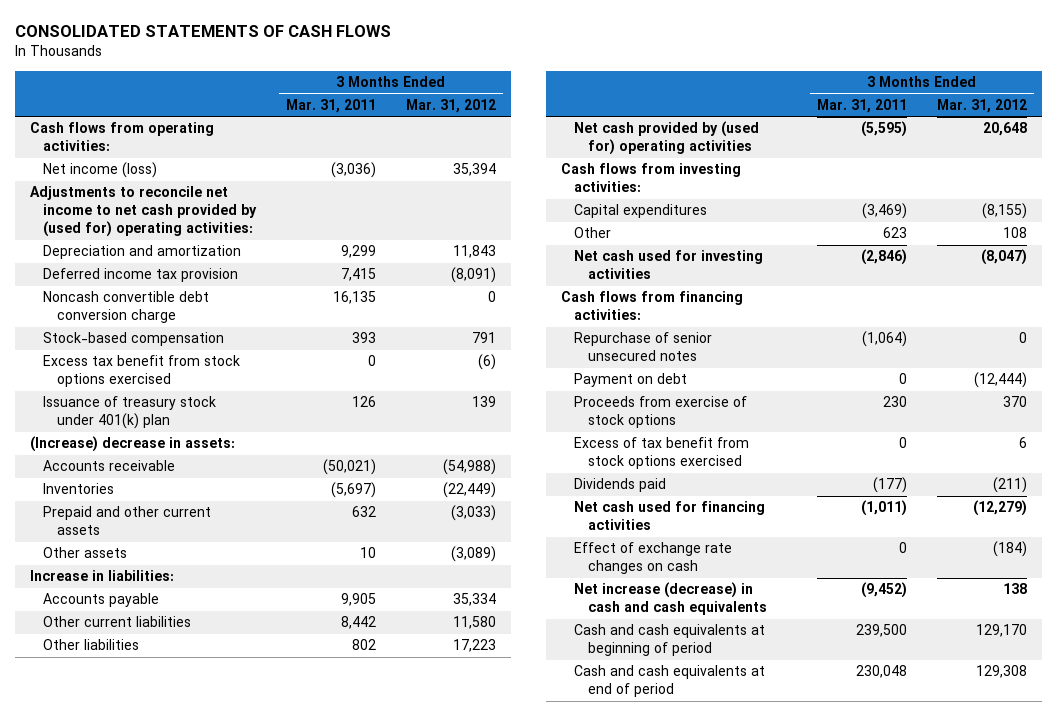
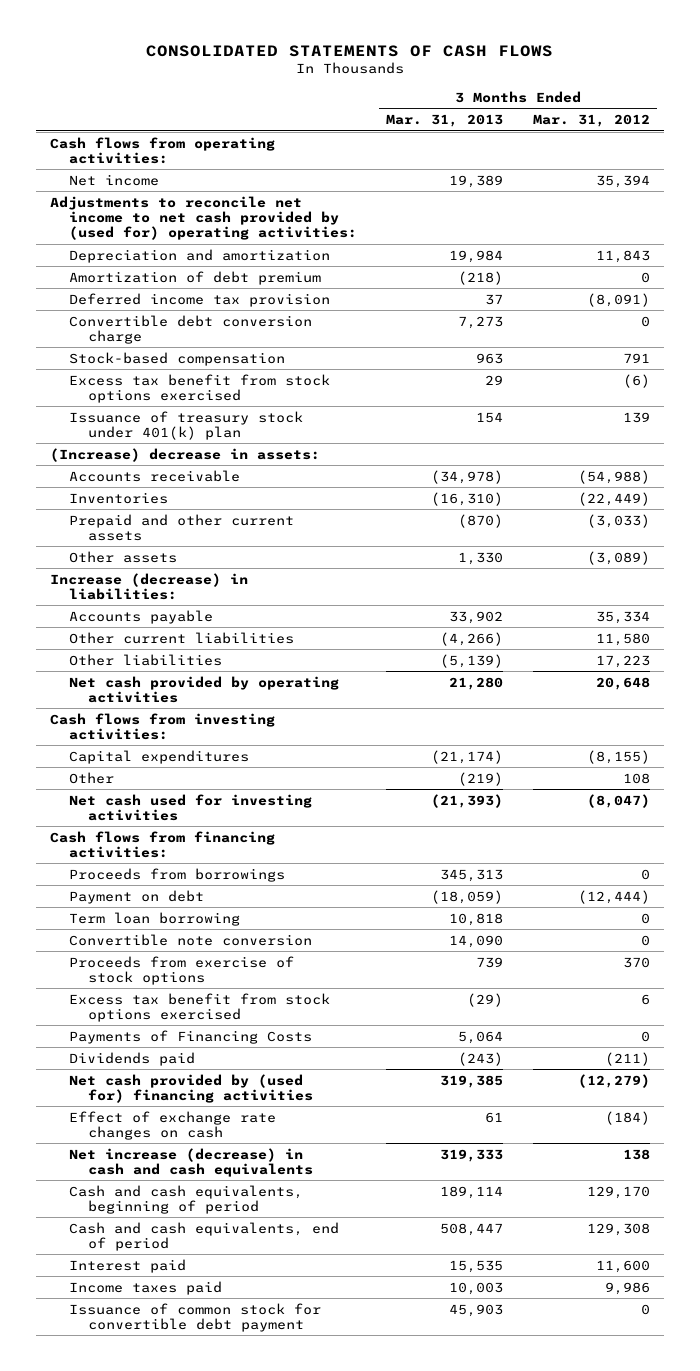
- | 3 Months Ended Mar. 31, 2011 | 3 Months Ended Mar. 31, 2012
+ | 3 Months Ended Mar. 31, 2013 | 3 Months Ended Mar. 31, 2012
- Net income (loss) | (3,036) | 35,394
+ Net income | 19,389 | 35,394
+ Amortization of debt premium | (218) | 0
- Noncash convertible debt conversion charge | 16,135 | 0
+ Convertible debt conversion charge | 7,273 | 0
- Increase in liabilities:
+ Increase (decrease) in liabilities:
- Net cash provided by (used for) operating activities | (5,595) | 20,648
+ Net cash provided by operating activities | 21,280 | 20,648
- Repurchase of senior unsecured notes | (1,064) | 0
+ Proceeds from borrowings | 345,313 | 0
+ Term loan borrowing | 10,818 | 0
+ Convertible note conversion | 14,090 | 0
- Excess of tax benefit from stock options exercised | 0 | 6
+ Excess tax benefit from stock options exercised | (29) | 6
+ Payments of Financing Costs | 5,064 | 0
- Net cash used for financing activities | (1,011) | (12,279)
+ Net cash provided by (used for) financing activities | 319,385 | (12,279)
- Cash and cash equivalents at beginning of period | 239,500 | 129,170
- Cash and cash equivalents at end of period | 230,048 | 129,308
+ Cash and cash equivalents, beginning of period | 189,114 | 129,170
+ Cash and cash equivalents, end of period | 508,447 | 129,308
+ Interest paid | 15,535 | 11,600
+ Income taxes paid | 10,003 | 9,986
+ Issuance of common stock for convertible debt payment | 45,903 | 0

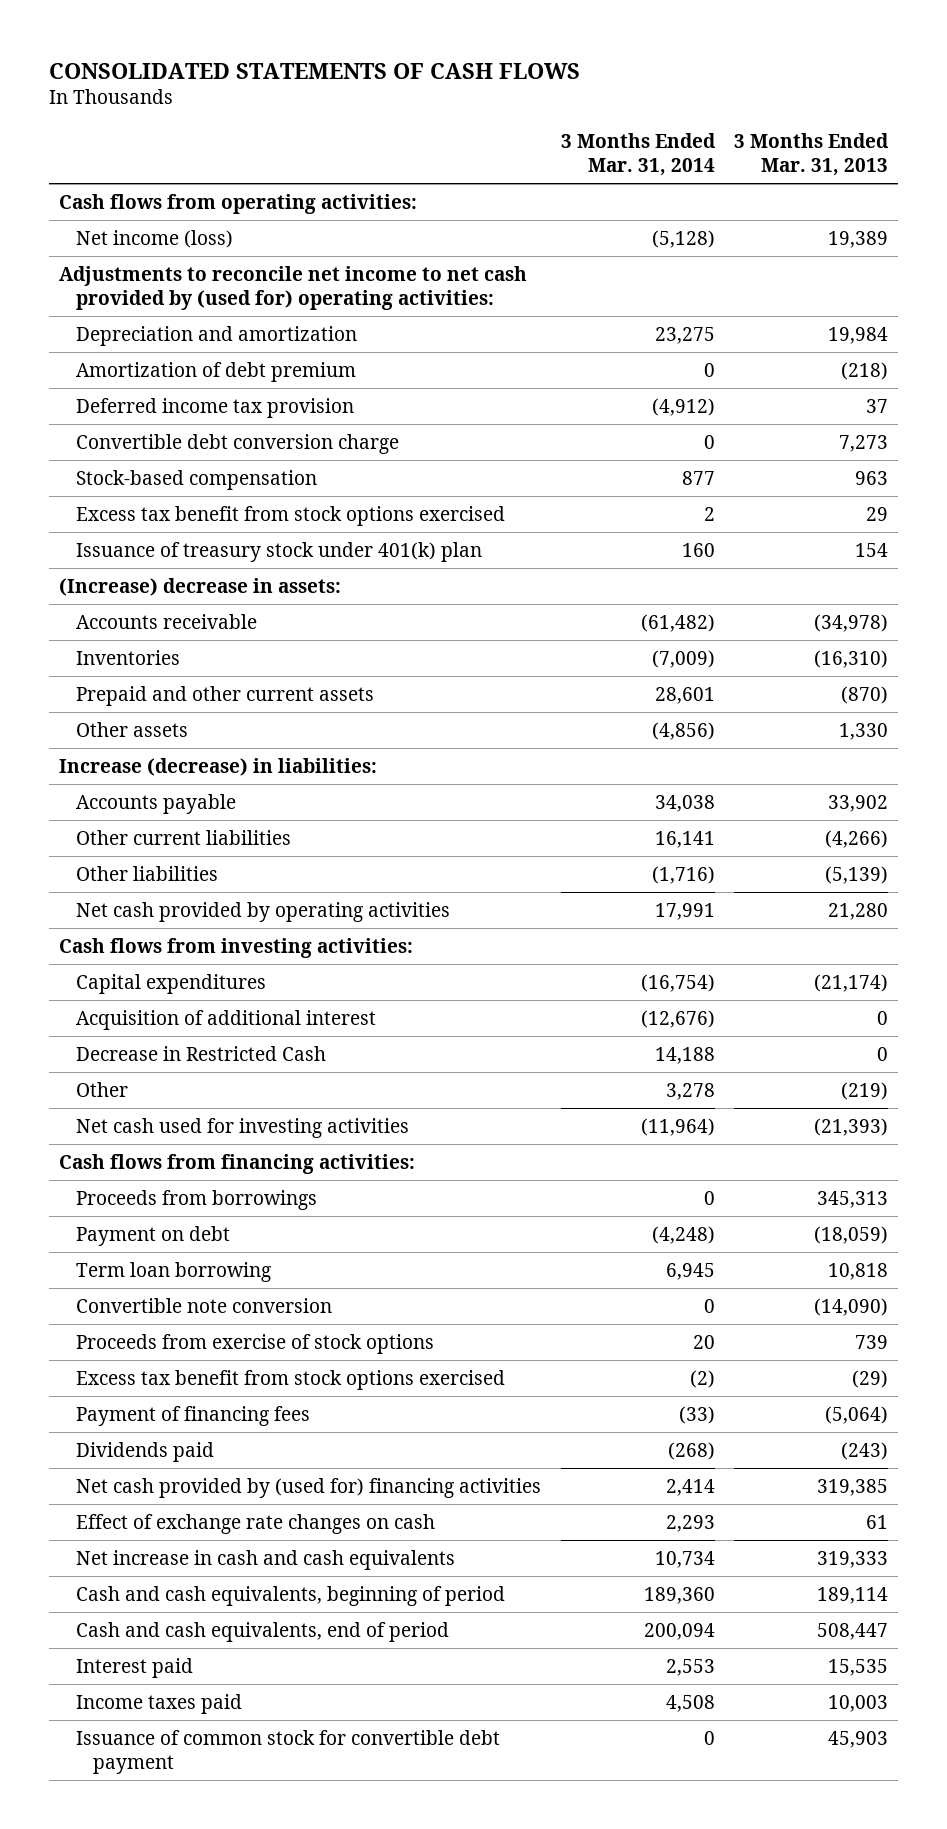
- | 3 Months Ended Mar. 31, 2013 | 3 Months Ended Mar. 31, 2012
+ | 3 Months Ended Mar. 31, 2014 | 3 Months Ended Mar. 31, 2013
- Net income | 19,389 | 35,394
+ Net income (loss) | (5,128) | 19,389
+ Acquisition of additional interest | (12,676) | 0
+ Decrease in Restricted Cash | 14,188 | 0
- Convertible note conversion | 14,090 | 0
+ Convertible note conversion | 0 | (14,090)
- Payments of Financing Costs | 5,064 | 0
+ Payment of financing fees | (33) | (5,064)
- Net increase (decrease) in cash and cash equivalents | 319,333 | 138
+ Net increase in cash and cash equivalents | 10,734 | 319,333

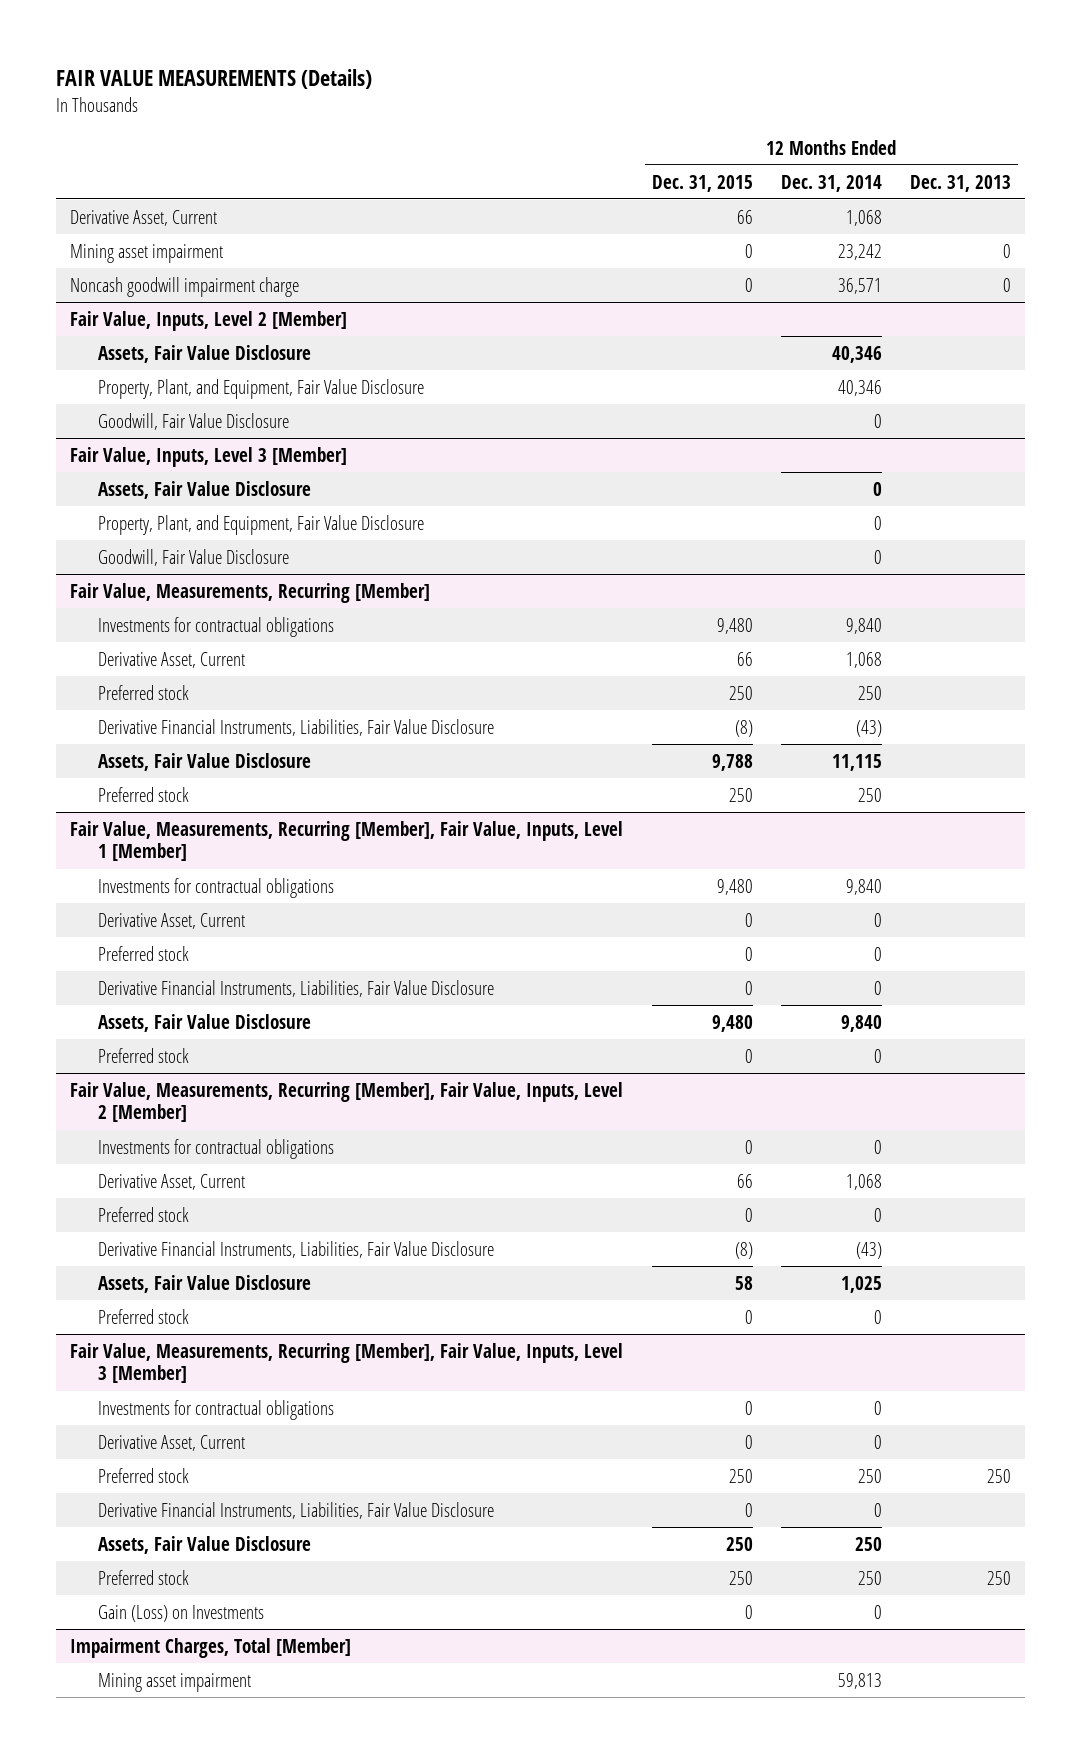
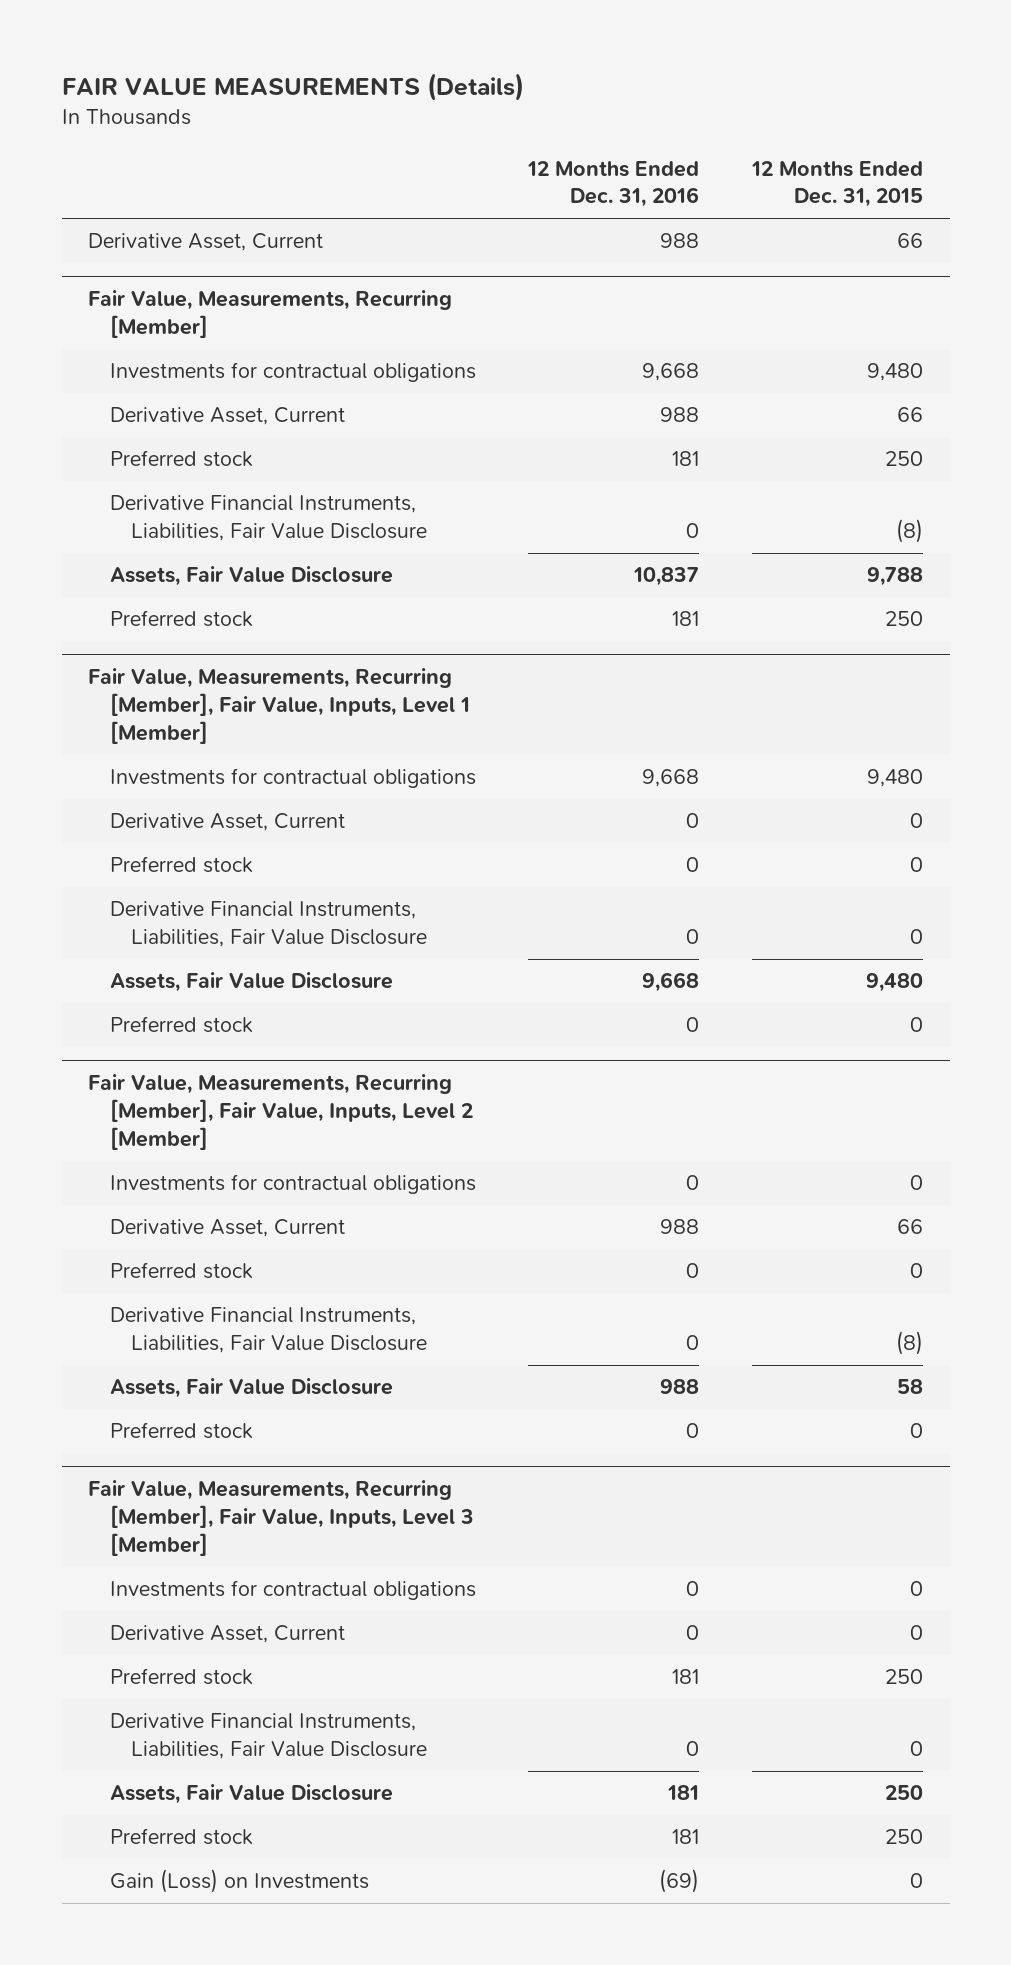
- | 12 Months Ended Dec. 31, 2015 | 12 Months Ended Dec. 31, 2014 | 12 Months Ended Dec. 31, 2013
+ | 12 Months Ended Dec. 31, 2016 | 12 Months Ended Dec. 31, 2015
- Mining asset impairment | 0 | 23,242 | 0
- Noncash goodwill impairment charge | 0 | 36,571 | 0
- Fair Value, Inputs, Level 2 [Member]
- Assets, Fair Value Disclosure | | 40,346 |
- Property, Plant, and Equipment, Fair Value Disclosure | | 40,346 |
- Goodwill, Fair Value Disclosure | | 0 |
- Fair Value, Inputs, Level 3 [Member]
- Assets, Fair Value Disclosure | | 0 |
- Property, Plant, and Equipment, Fair Value Disclosure | | 0 |
- Goodwill, Fair Value Disclosure | | 0 |
- Impairment Charges, Total [Member]
- Mining asset impairment | | 59,813 |

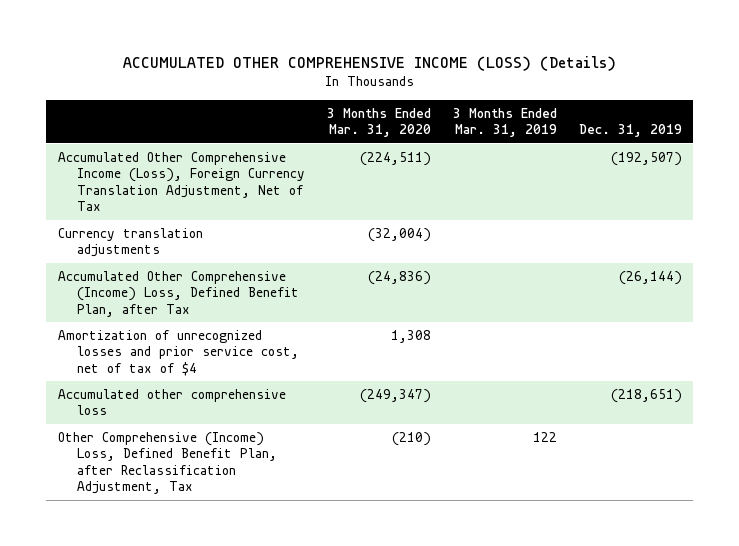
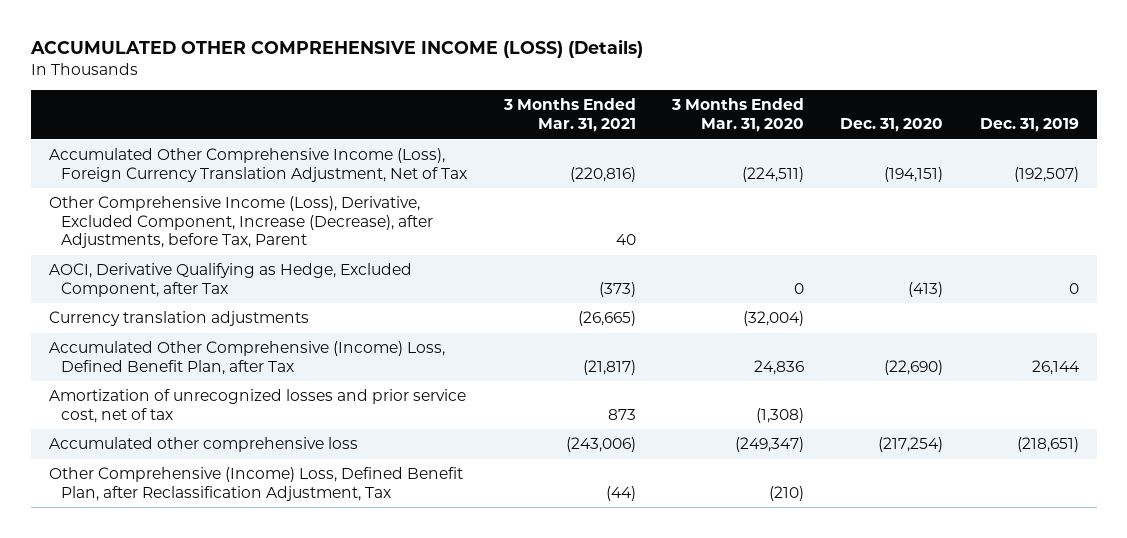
- | 3 Months Ended Mar. 31, 2020 | 3 Months Ended Mar. 31, 2019 | Dec. 31, 2019
+ | 3 Months Ended Mar. 31, 2021 | 3 Months Ended Mar. 31, 2020 | Dec. 31, 2020 | Dec. 31, 2019
+ Other Comprehensive Income (Loss), Derivative, Excluded Component, Increase (Decrease), after Adjustments, before Tax, Parent | 40 | | |
+ AOCI, Derivative Qualifying as Hedge, Excluded Component, after Tax | (373) | 0 | (413) | 0
- Accumulated Other Comprehensive (Income) Loss, Defined Benefit Plan, after Tax | (24,836) | | (26,144)
- Amortization of unrecognized losses and prior service cost, net of tax of $4 | 1,308 | |
+ Accumulated Other Comprehensive (Income) Loss, Defined Benefit Plan, after Tax | (21,817) | 24,836 | (22,690) | 26,144
+ Amortization of unrecognized losses and prior service cost, net of tax | 873 | (1,308) | |

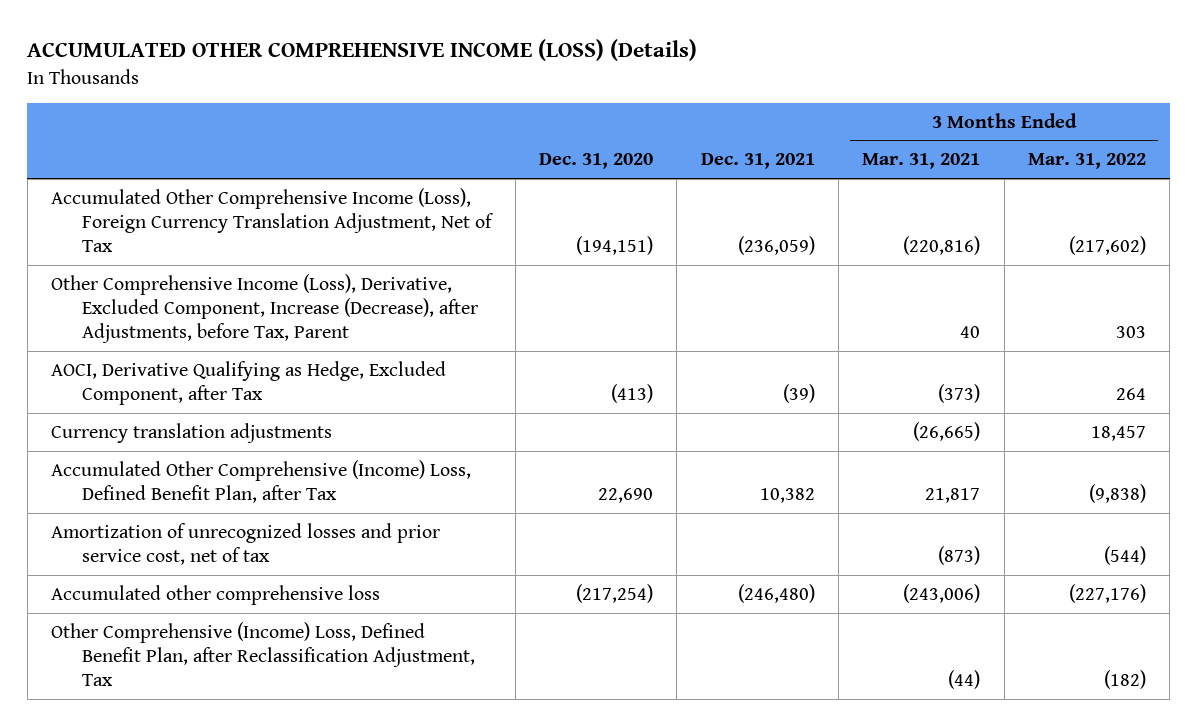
- | 3 Months Ended Mar. 31, 2021 | 3 Months Ended Mar. 31, 2020 | Dec. 31, 2020 | Dec. 31, 2019
+ | Dec. 31, 2020 | Dec. 31, 2021 | 3 Months Ended Mar. 31, 2021 | 3 Months Ended Mar. 31, 2022
- Accumulated Other Comprehensive (Income) Loss, Defined Benefit Plan, after Tax | (21,817) | 24,836 | (22,690) | 26,144
- Amortization of unrecognized losses and prior service cost, net of tax | 873 | (1,308) | |
+ Accumulated Other Comprehensive (Income) Loss, Defined Benefit Plan, after Tax | 22,690 | 10,382 | 21,817 | (9,838)
+ Amortization of unrecognized losses and prior service cost, net of tax | | | (873) | (544)

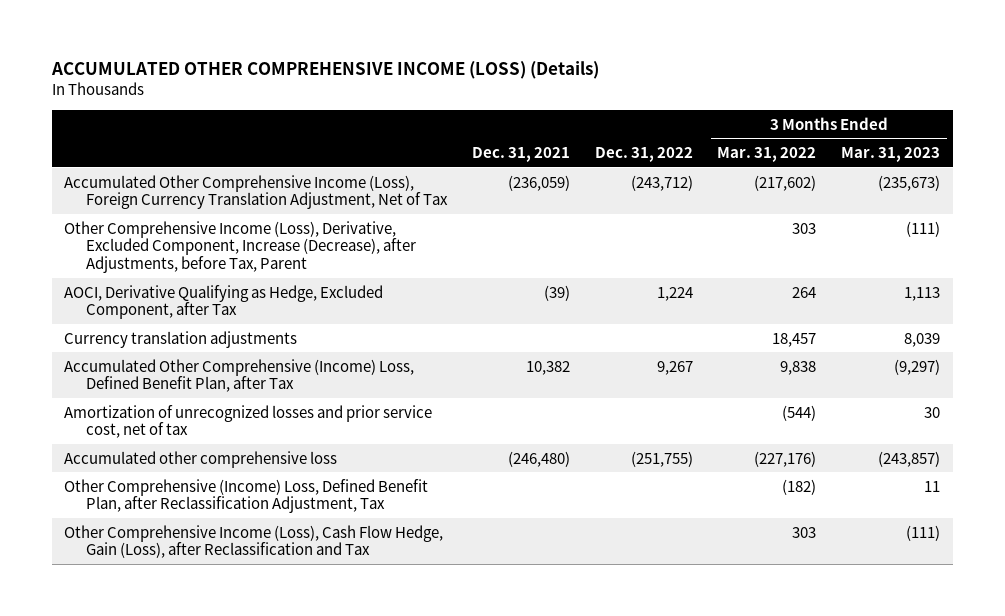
- | Dec. 31, 2020 | Dec. 31, 2021 | 3 Months Ended Mar. 31, 2021 | 3 Months Ended Mar. 31, 2022
+ | Dec. 31, 2021 | Dec. 31, 2022 | 3 Months Ended Mar. 31, 2022 | 3 Months Ended Mar. 31, 2023
- Accumulated Other Comprehensive (Income) Loss, Defined Benefit Plan, after Tax | 22,690 | 10,382 | 21,817 | (9,838)
+ Accumulated Other Comprehensive (Income) Loss, Defined Benefit Plan, after Tax | 10,382 | 9,267 | 9,838 | (9,297)
+ Other Comprehensive Income (Loss), Cash Flow Hedge, Gain (Loss), after Reclassification and Tax | | | 303 | (111)

